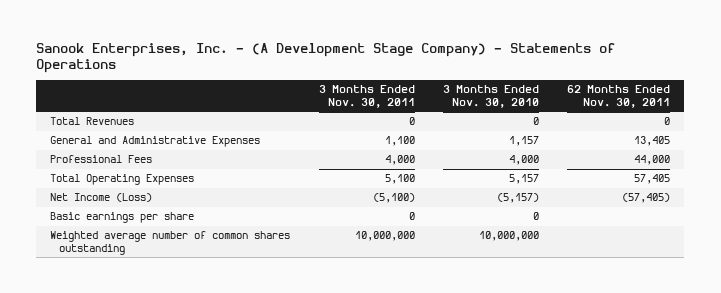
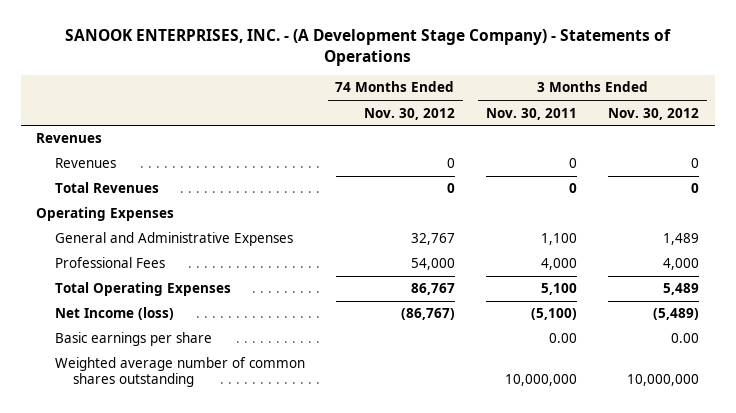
- Sanook Enterprises, Inc. - (A Development Stage Company) - Statements of Operations
+ SANOOK ENTERPRISES, INC. - (A Development Stage Company) - Statements of Operations
- | 3 Months Ended Nov. 30, 2011 | 3 Months Ended Nov. 30, 2010 | 62 Months Ended Nov. 30, 2011
+ | 74 Months Ended Nov. 30, 2012 | 3 Months Ended Nov. 30, 2011 | 3 Months Ended Nov. 30, 2012
+ Revenues
+ Revenues | 0 | 0 | 0
+ Operating Expenses
- Net Income (Loss) | (5,100) | (5,157) | (57,405)
- Basic earnings per share | 0 | 0 |
+ Net Income (loss) | (86,767) | (5,100) | (5,489)
+ Basic earnings per share | | 0.00 | 0.00

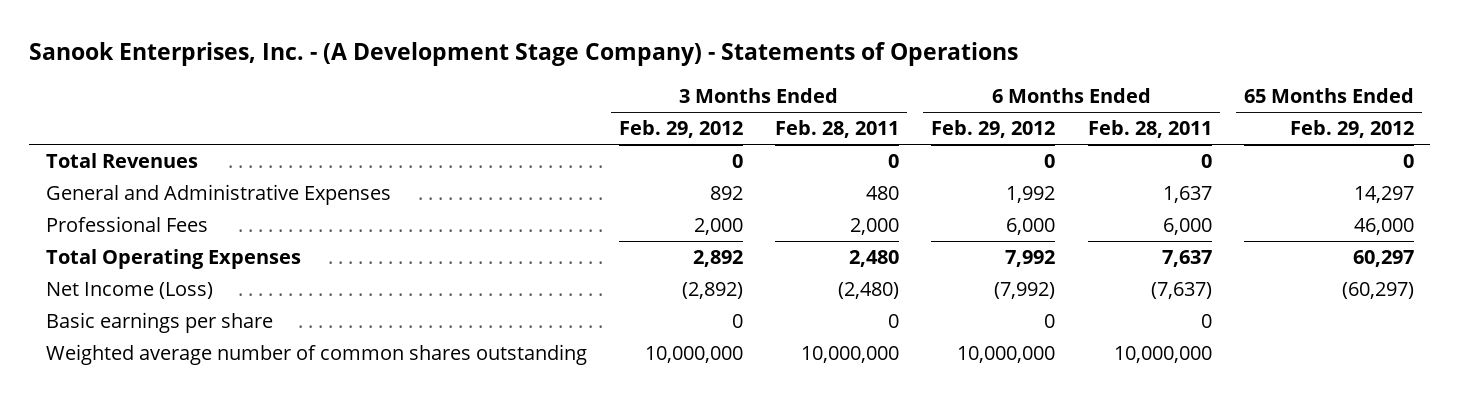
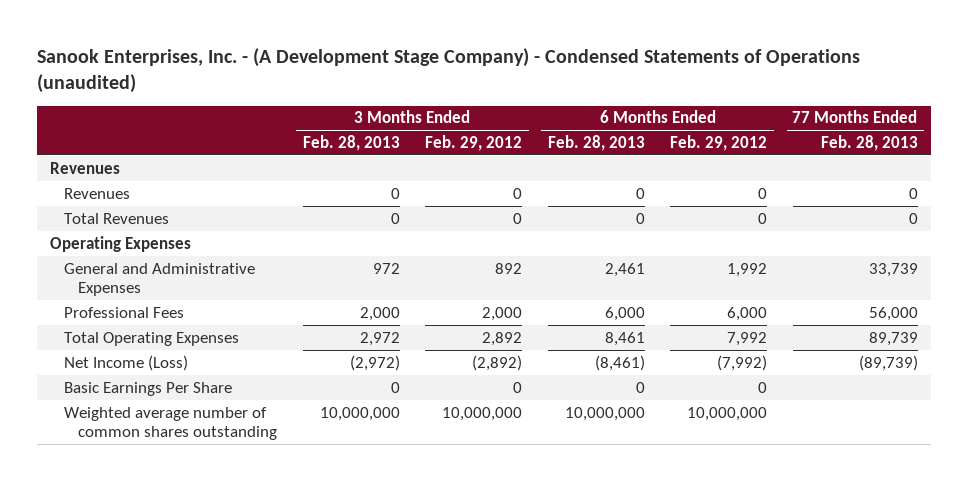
- Sanook Enterprises, Inc. - (A Development Stage Company) - Statements of Operations
+ Sanook Enterprises, Inc. - (A Development Stage Company) - Condensed Statements of Operations (unaudited)
- | 3 Months Ended Feb. 29, 2012 | 3 Months Ended Feb. 28, 2011 | 6 Months Ended Feb. 29, 2012 | 6 Months Ended Feb. 28, 2011 | 65 Months Ended Feb. 29, 2012
+ | 3 Months Ended Feb. 28, 2013 | 3 Months Ended Feb. 29, 2012 | 6 Months Ended Feb. 28, 2013 | 6 Months Ended Feb. 29, 2012 | 77 Months Ended Feb. 28, 2013
+ Revenues
+ Revenues | 0 | 0 | 0 | 0 | 0
+ Operating Expenses
- Basic earnings per share | 0 | 0 | 0 | 0 |
+ Basic Earnings Per Share | 0 | 0 | 0 | 0 |

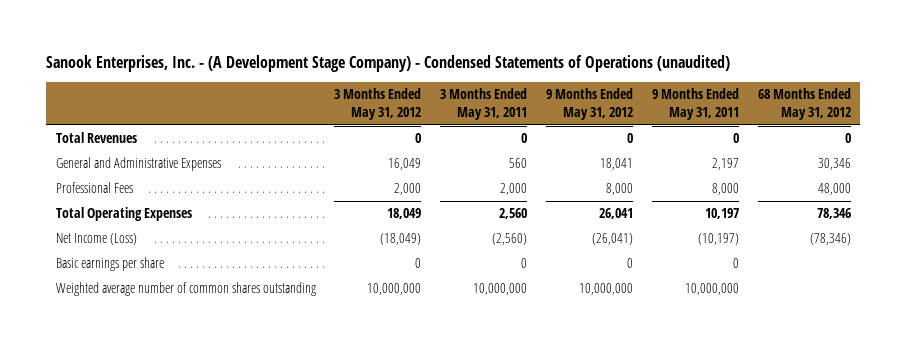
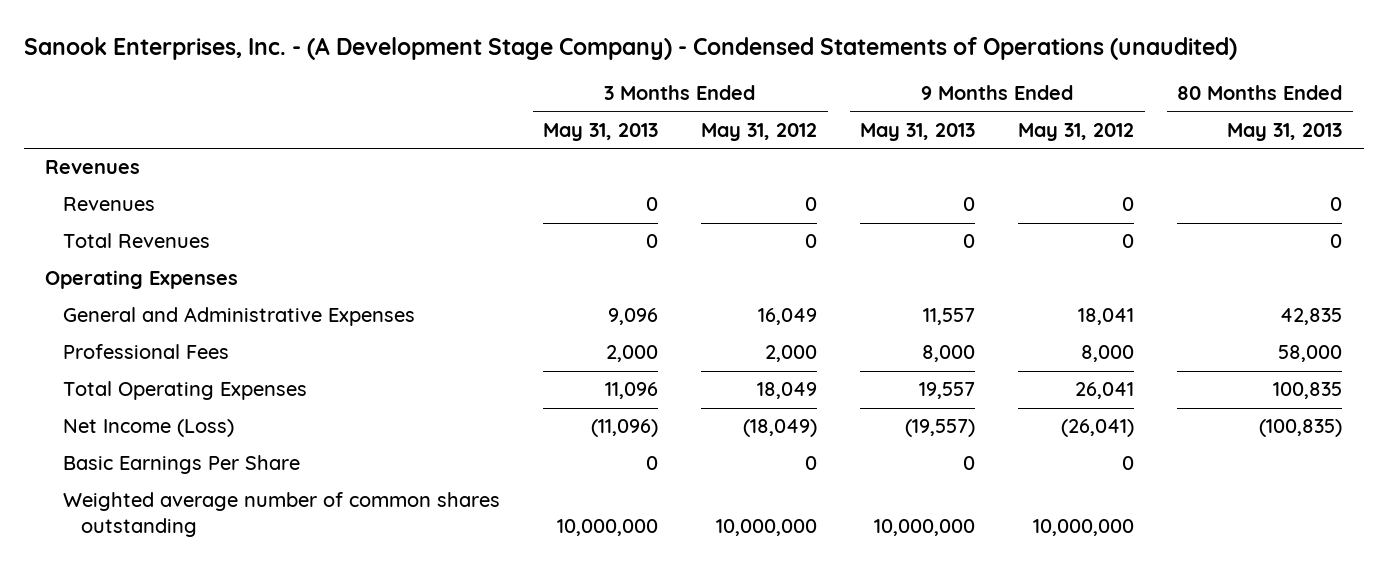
- | 3 Months Ended May 31, 2012 | 3 Months Ended May 31, 2011 | 9 Months Ended May 31, 2012 | 9 Months Ended May 31, 2011 | 68 Months Ended May 31, 2012
+ | 3 Months Ended May 31, 2013 | 3 Months Ended May 31, 2012 | 9 Months Ended May 31, 2013 | 9 Months Ended May 31, 2012 | 80 Months Ended May 31, 2013
+ Revenues
+ Revenues | 0 | 0 | 0 | 0 | 0
+ Operating Expenses
- Basic earnings per share | 0 | 0 | 0 | 0 |
+ Basic Earnings Per Share | 0 | 0 | 0 | 0 |

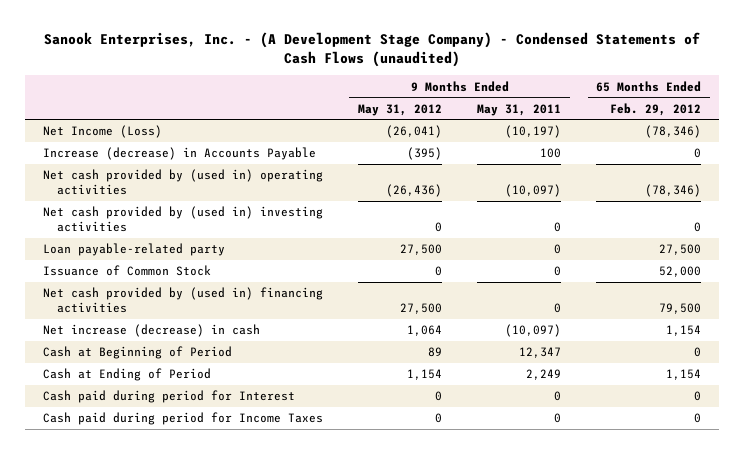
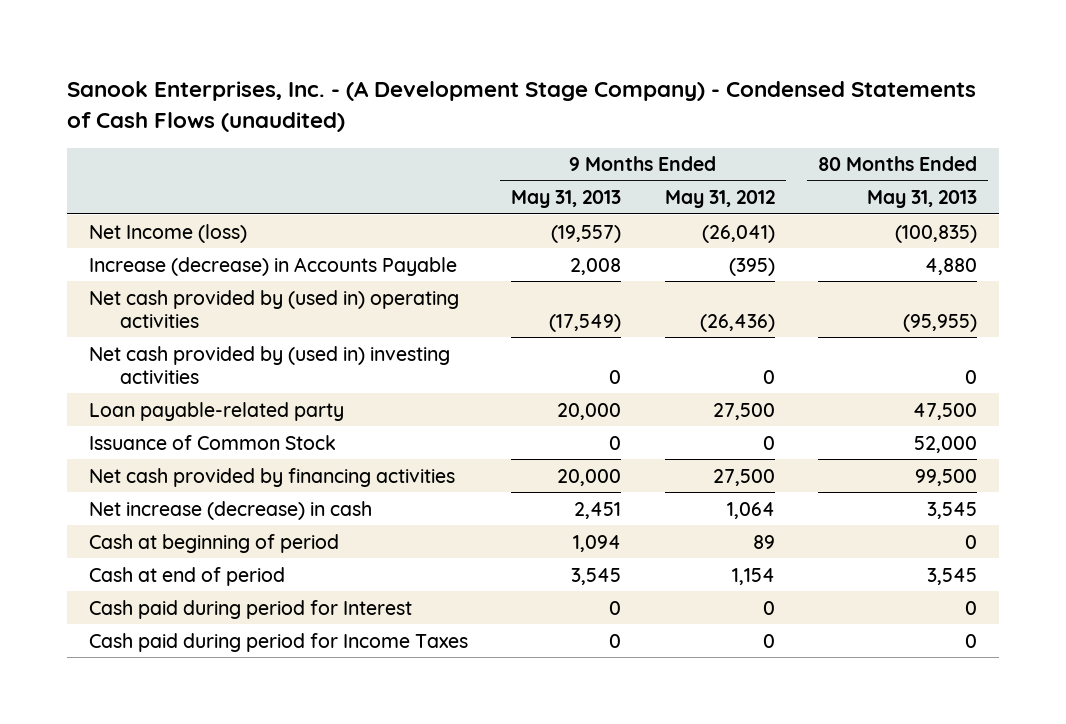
- | 9 Months Ended May 31, 2012 | 9 Months Ended May 31, 2011 | 65 Months Ended Feb. 29, 2012
+ | 9 Months Ended May 31, 2013 | 9 Months Ended May 31, 2012 | 80 Months Ended May 31, 2013
- Net Income (Loss) | (26,041) | (10,197) | (78,346)
+ Net Income (loss) | (19,557) | (26,041) | (100,835)
- Net cash provided by (used in) financing activities | 27,500 | 0 | 79,500
+ Net cash provided by financing activities | 20,000 | 27,500 | 99,500
- Cash at Beginning of Period | 89 | 12,347 | 0
- Cash at Ending of Period | 1,154 | 2,249 | 1,154
+ Cash at beginning of period | 1,094 | 89 | 0
+ Cash at end of period | 3,545 | 1,154 | 3,545

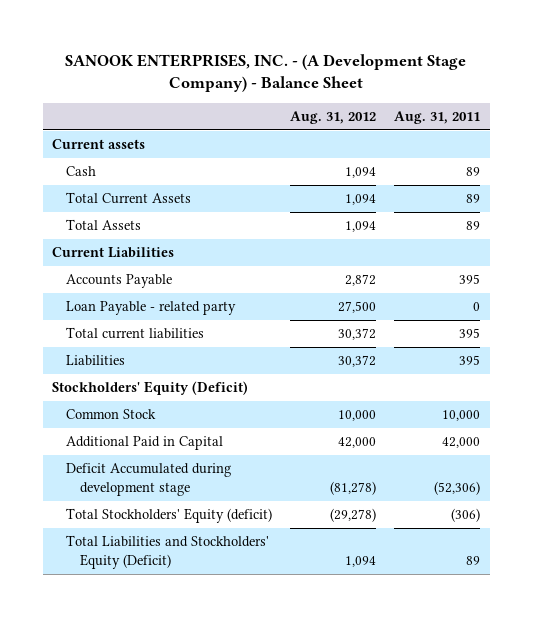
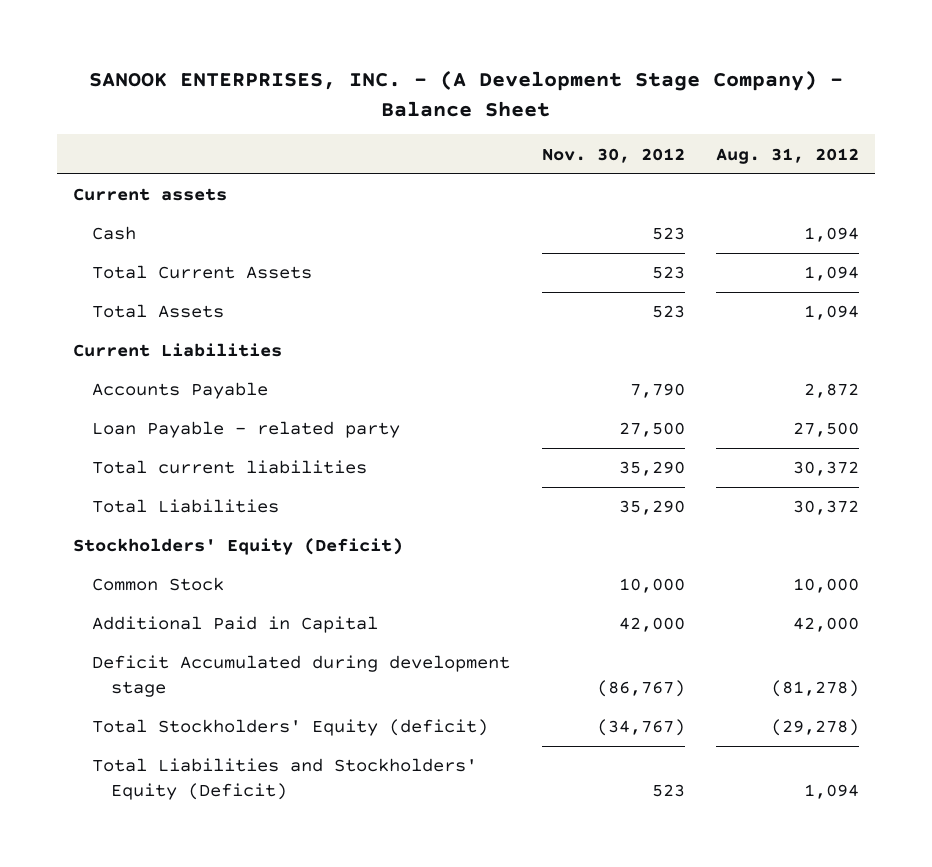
- | Aug. 31, 2012 | Aug. 31, 2011
+ | Nov. 30, 2012 | Aug. 31, 2012
- Liabilities | 30,372 | 395
+ Total Liabilities | 35,290 | 30,372

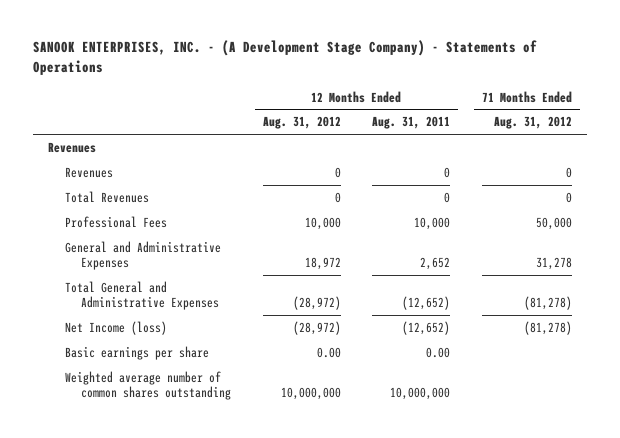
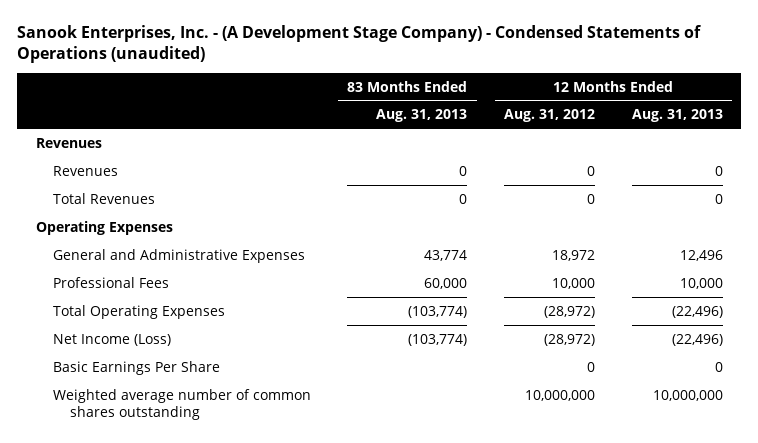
- SANOOK ENTERPRISES, INC. - (A Development Stage Company) - Statements of Operations
+ Sanook Enterprises, Inc. - (A Development Stage Company) - Condensed Statements of Operations (unaudited)
- | 12 Months Ended Aug. 31, 2012 | 12 Months Ended Aug. 31, 2011 | 71 Months Ended Aug. 31, 2012
+ | 83 Months Ended Aug. 31, 2013 | 12 Months Ended Aug. 31, 2012 | 12 Months Ended Aug. 31, 2013
+ Operating Expenses
- Total General and Administrative Expenses | (28,972) | (12,652) | (81,278)
- Net Income (loss) | (28,972) | (12,652) | (81,278)
- Basic earnings per share | 0.00 | 0.00 |
moved down: Professional Fees | 60,000 | 10,000 | 10,000
+ Total Operating Expenses | (103,774) | (28,972) | (22,496)
+ Net Income (Loss) | (103,774) | (28,972) | (22,496)
+ Basic Earnings Per Share | | 0 | 0

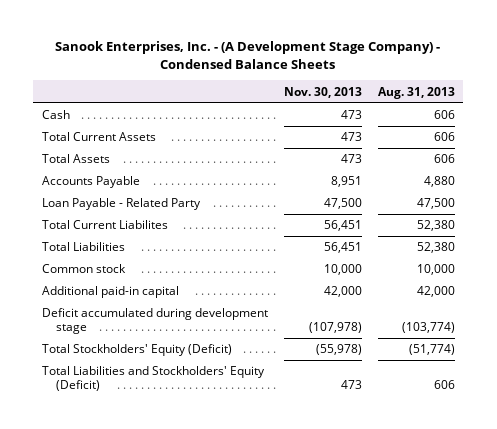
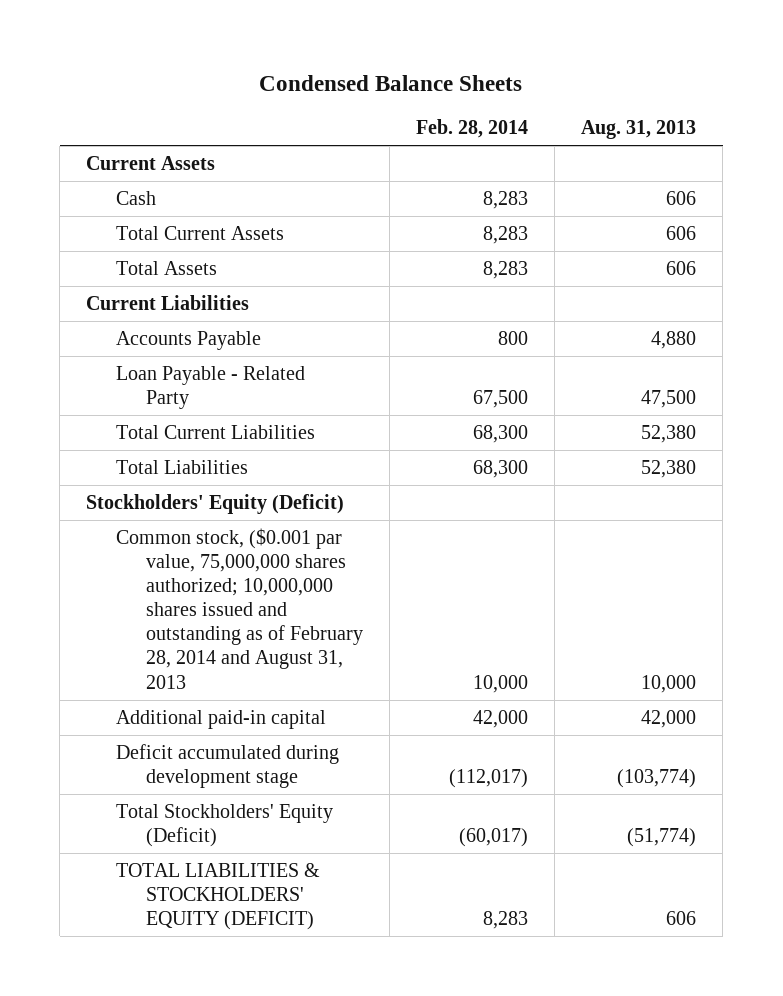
- Sanook Enterprises, Inc. - (A Development Stage Company) - Condensed Balance Sheets
+ Condensed Balance Sheets
- | Nov. 30, 2013 | Aug. 31, 2013
+ | Feb. 28, 2014 | Aug. 31, 2013
+ Current Assets
+ Current Liabilities
- Total Current Liabilites | 56,451 | 52,380
+ Total Current Liabilities | 68,300 | 52,380
- Common stock | 10,000 | 10,000
+ Stockholders' Equity (Deficit)
+ Common stock, ($0.001 par value, 75,000,000 shares authorized; 10,000,000 shares issued and outstanding as of February 28, 2014 and August 31, 2013 | 10,000 | 10,000
- Total Liabilities and Stockholders' Equity (Deficit) | 473 | 606
+ TOTAL LIABILITIES & STOCKHOLDERS' EQUITY (DEFICIT) | 8,283 | 606

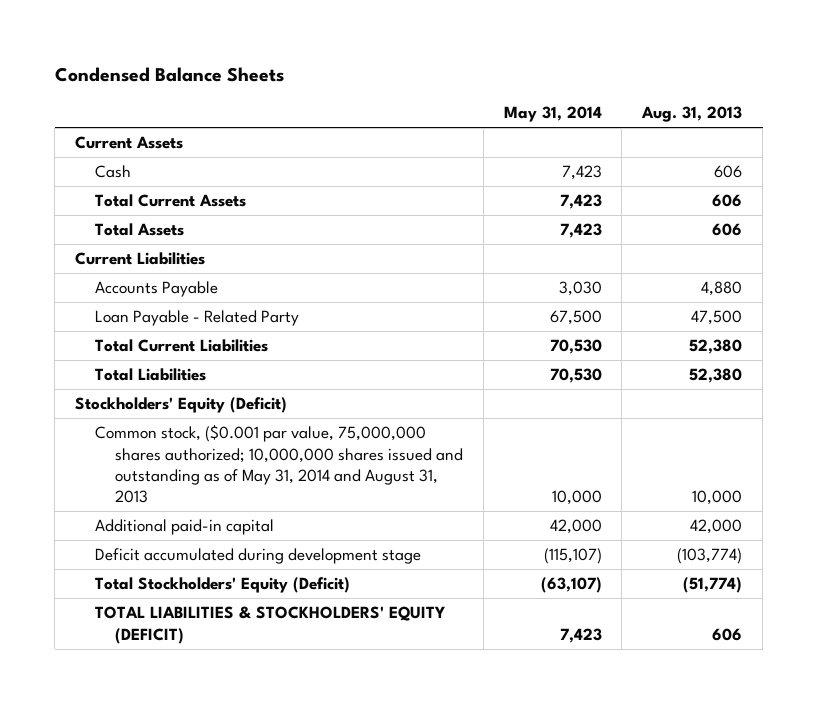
- | Feb. 28, 2014 | Aug. 31, 2013
+ | May 31, 2014 | Aug. 31, 2013
- Common stock, ($0.001 par value, 75,000,000 shares authorized; 10,000,000 shares issued and outstanding as of February 28, 2014 and August 31, 2013 | 10,000 | 10,000
+ Common stock, ($0.001 par value, 75,000,000 shares authorized; 10,000,000 shares issued and outstanding as of May 31, 2014 and August 31, 2013 | 10,000 | 10,000

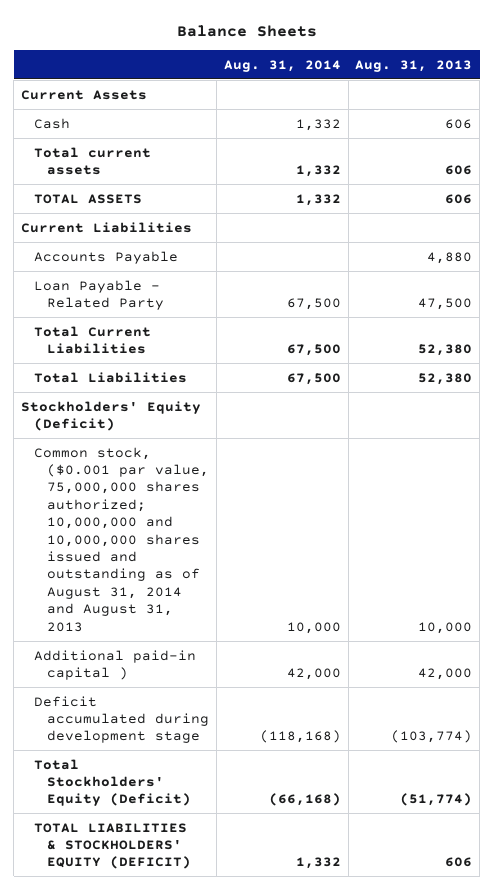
- Condensed Balance Sheets
+ Balance Sheets
- | May 31, 2014 | Aug. 31, 2013
+ | Aug. 31, 2014 | Aug. 31, 2013
- Total Current Assets | 7,423 | 606
- Total Assets | 7,423 | 606
+ Total current assets | 1,332 | 606
+ TOTAL ASSETS | 1,332 | 606
- Common stock, ($0.001 par value, 75,000,000 shares authorized; 10,000,000 shares issued and outstanding as of May 31, 2014 and August 31, 2013 | 10,000 | 10,000
- Additional paid-in capital | 42,000 | 42,000
+ Common stock, ($0.001 par value, 75,000,000 shares authorized; 10,000,000 and 10,000,000 shares issued and outstanding as of August 31, 2014 and August 31, 2013 | 10,000 | 10,000
+ Additional paid-in capital ) | 42,000 | 42,000

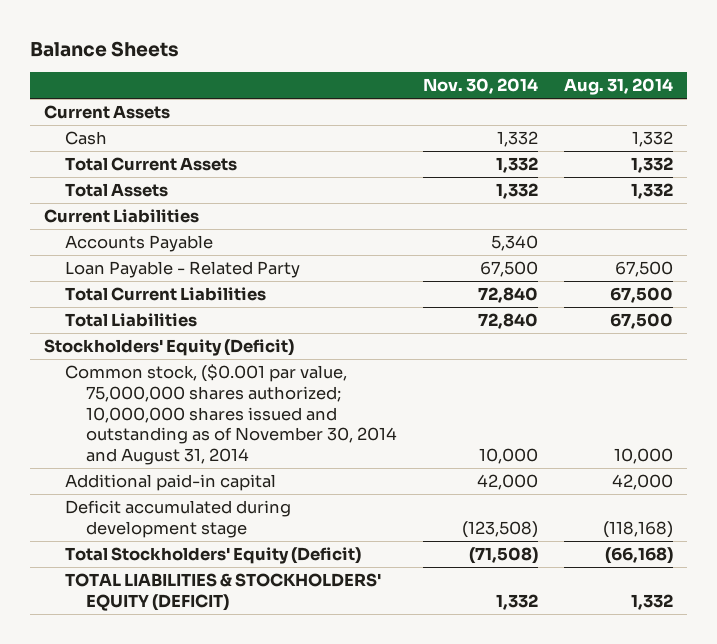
- | Aug. 31, 2014 | Aug. 31, 2013
+ | Nov. 30, 2014 | Aug. 31, 2014
- Total current assets | 1,332 | 606
- TOTAL ASSETS | 1,332 | 606
+ Total Current Assets | 1,332 | 1,332
+ Total Assets | 1,332 | 1,332
- Common stock, ($0.001 par value, 75,000,000 shares authorized; 10,000,000 and 10,000,000 shares issued and outstanding as of August 31, 2014 and August 31, 2013 | 10,000 | 10,000
- Additional paid-in capital ) | 42,000 | 42,000
+ Common stock, ($0.001 par value, 75,000,000 shares authorized; 10,000,000 shares issued and outstanding as of November 30, 2014 and August 31, 2014 | 10,000 | 10,000
+ Additional paid-in capital | 42,000 | 42,000

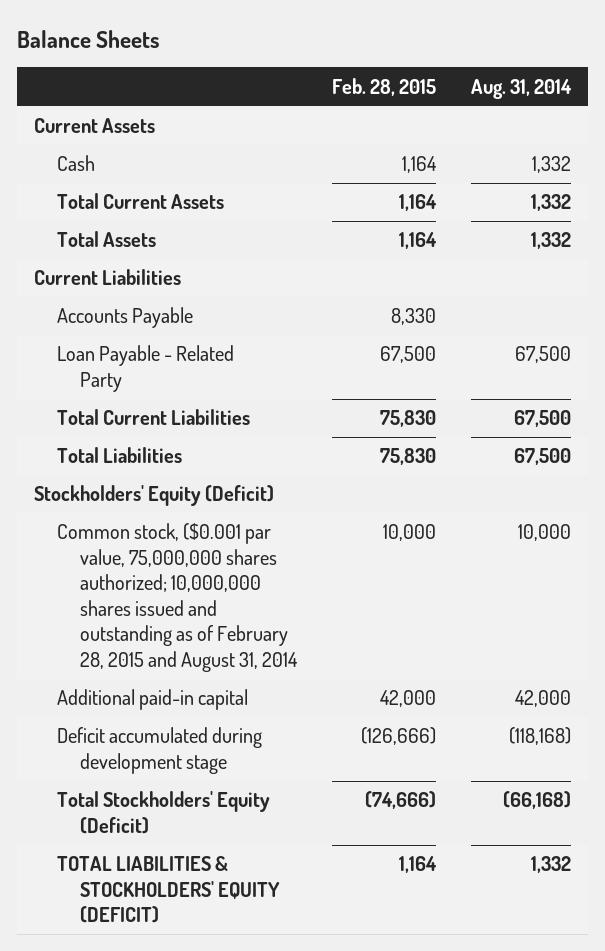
- | Nov. 30, 2014 | Aug. 31, 2014
+ | Feb. 28, 2015 | Aug. 31, 2014
- Common stock, ($0.001 par value, 75,000,000 shares authorized; 10,000,000 shares issued and outstanding as of November 30, 2014 and August 31, 2014 | 10,000 | 10,000
+ Common stock, ($0.001 par value, 75,000,000 shares authorized; 10,000,000 shares issued and outstanding as of February 28, 2015 and August 31, 2014 | 10,000 | 10,000

